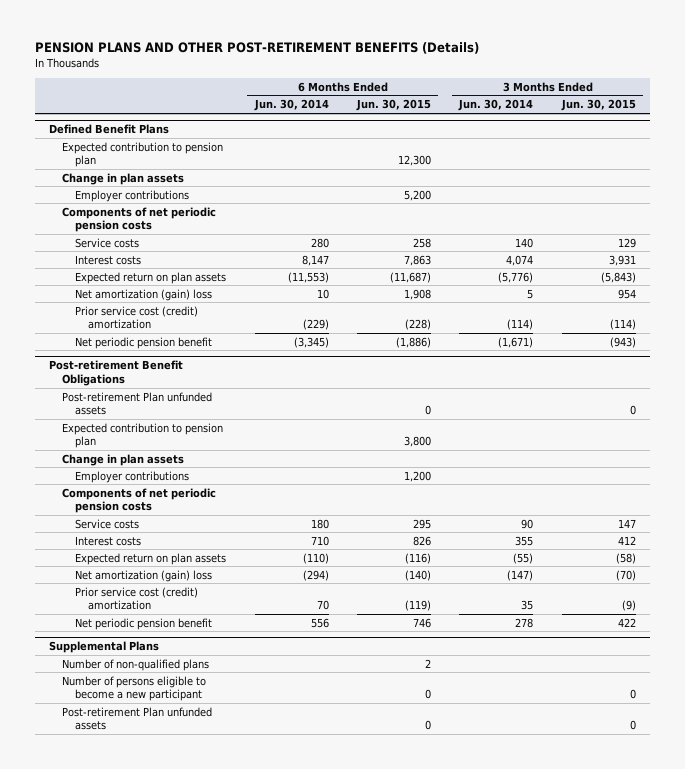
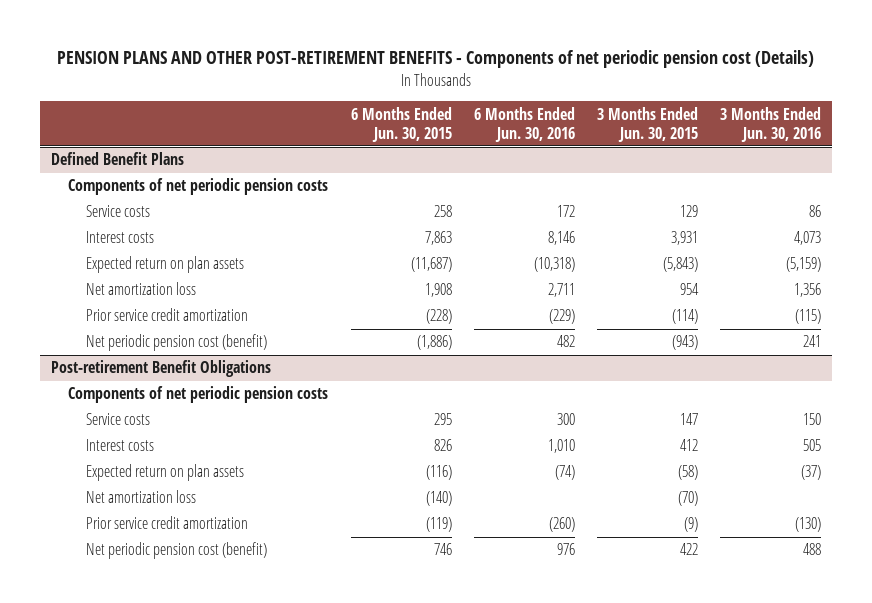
- PENSION PLANS AND OTHER POST-RETIREMENT BENEFITS (Details)
+ PENSION PLANS AND OTHER POST-RETIREMENT BENEFITS - Components of net periodic pension cost (Details)
- | 6 Months Ended Jun. 30, 2014 | 6 Months Ended Jun. 30, 2015 | 3 Months Ended Jun. 30, 2014 | 3 Months Ended Jun. 30, 2015
+ | 6 Months Ended Jun. 30, 2015 | 6 Months Ended Jun. 30, 2016 | 3 Months Ended Jun. 30, 2015 | 3 Months Ended Jun. 30, 2016
@ Defined Benefit Plans
- Expected contribution to pension plan | | 12,300 | |
- Change in plan assets
- Employer contributions | | 5,200 | |
- Net amortization (gain) loss | 10 | 1,908 | 5 | 954
- Prior service cost (credit) amortization | (229) | (228) | (114) | (114)
- Net periodic pension benefit | (3,345) | (1,886) | (1,671) | (943)
+ Net amortization loss | 1,908 | 2,711 | 954 | 1,356
+ Prior service credit amortization | (228) | (229) | (114) | (115)
+ Net periodic pension cost (benefit) | (1,886) | 482 | (943) | 241
@ Post-retirement Benefit Obligations
- Post-retirement Plan unfunded assets | | 0 | | 0
- Expected contribution to pension plan | | 3,800 | |
- Change in plan assets
- Employer contributions | | 1,200 | |
- Net amortization (gain) loss | (294) | (140) | (147) | (70)
- Prior service cost (credit) amortization | 70 | (119) | 35 | (9)
- Net periodic pension benefit | 556 | 746 | 278 | 422
- Supplemental Plans
- Number of non-qualified plans | | 2 | |
- Number of persons eligible to become a new participant | | 0 | | 0
- Post-retirement Plan unfunded assets | | 0 | | 0
@ Post-retirement Benefit Obligations
+ Net amortization loss | (140) | | (70) |
+ Prior service credit amortization | (119) | (260) | (9) | (130)
+ Net periodic pension cost (benefit) | 746 | 976 | 422 | 488

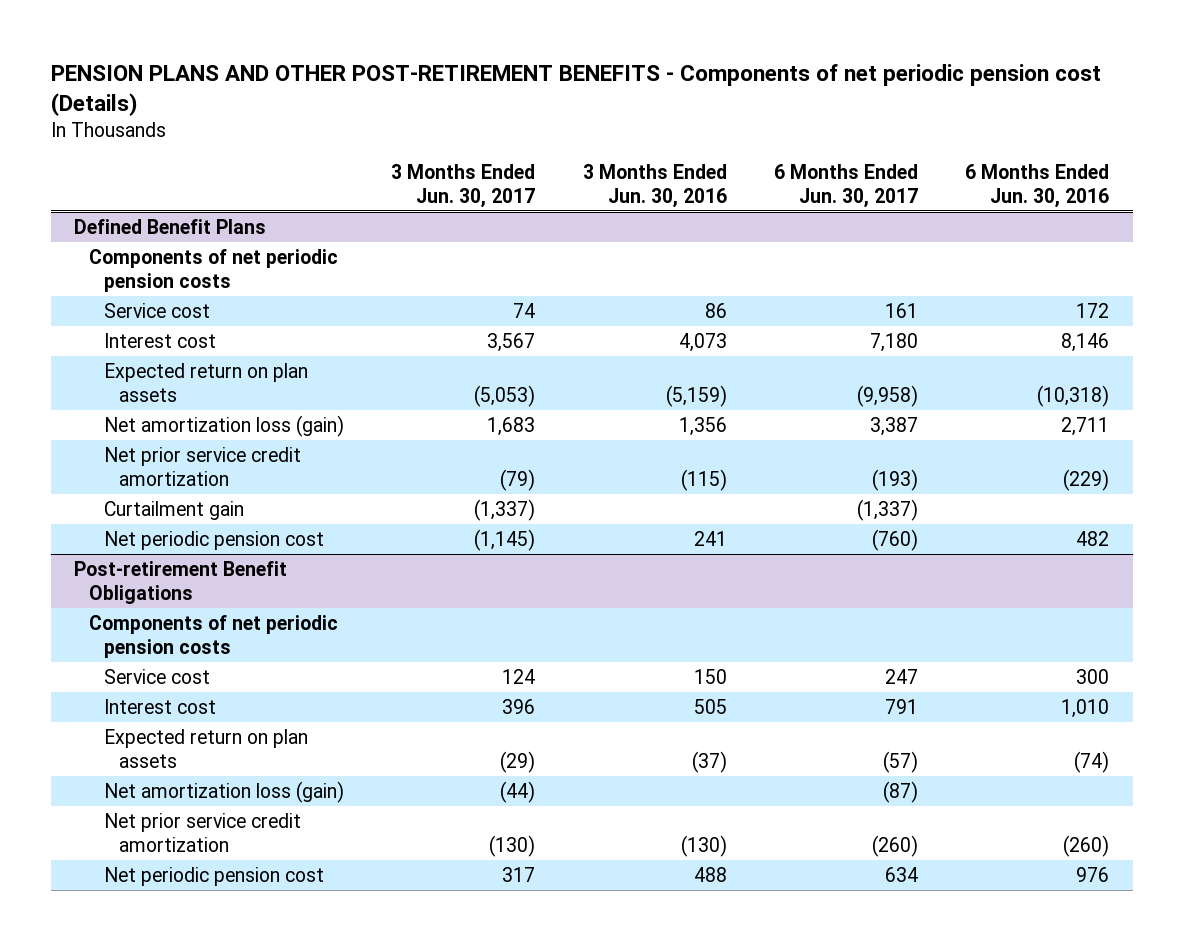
- | 6 Months Ended Jun. 30, 2015 | 6 Months Ended Jun. 30, 2016 | 3 Months Ended Jun. 30, 2015 | 3 Months Ended Jun. 30, 2016
+ | 3 Months Ended Jun. 30, 2017 | 3 Months Ended Jun. 30, 2016 | 6 Months Ended Jun. 30, 2017 | 6 Months Ended Jun. 30, 2016
@ Defined Benefit Plans
- Service costs | 258 | 172 | 129 | 86
- Interest costs | 7,863 | 8,146 | 3,931 | 4,073
+ Service cost | 74 | 86 | 161 | 172
+ Interest cost | 3,567 | 4,073 | 7,180 | 8,146
- Net amortization loss | 1,908 | 2,711 | 954 | 1,356
- Prior service credit amortization | (228) | (229) | (114) | (115)
- Net periodic pension cost (benefit) | (1,886) | 482 | (943) | 241
+ Net amortization loss (gain) | 1,683 | 1,356 | 3,387 | 2,711
+ Net prior service credit amortization | (79) | (115) | (193) | (229)
+ Curtailment gain | (1,337) | | (1,337) |
+ Net periodic pension cost | (1,145) | 241 | (760) | 482
@ Post-retirement Benefit Obligations
- Service costs | 295 | 300 | 147 | 150
- Interest costs | 826 | 1,010 | 412 | 505
+ Service cost | 124 | 150 | 247 | 300
+ Interest cost | 396 | 505 | 791 | 1,010
- Net amortization loss | (140) | | (70) |
- Prior service credit amortization | (119) | (260) | (9) | (130)
- Net periodic pension cost (benefit) | 746 | 976 | 422 | 488
+ Net amortization loss (gain) | (44) | | (87) |
+ Net prior service credit amortization | (130) | (130) | (260) | (260)
+ Net periodic pension cost | 317 | 488 | 634 | 976

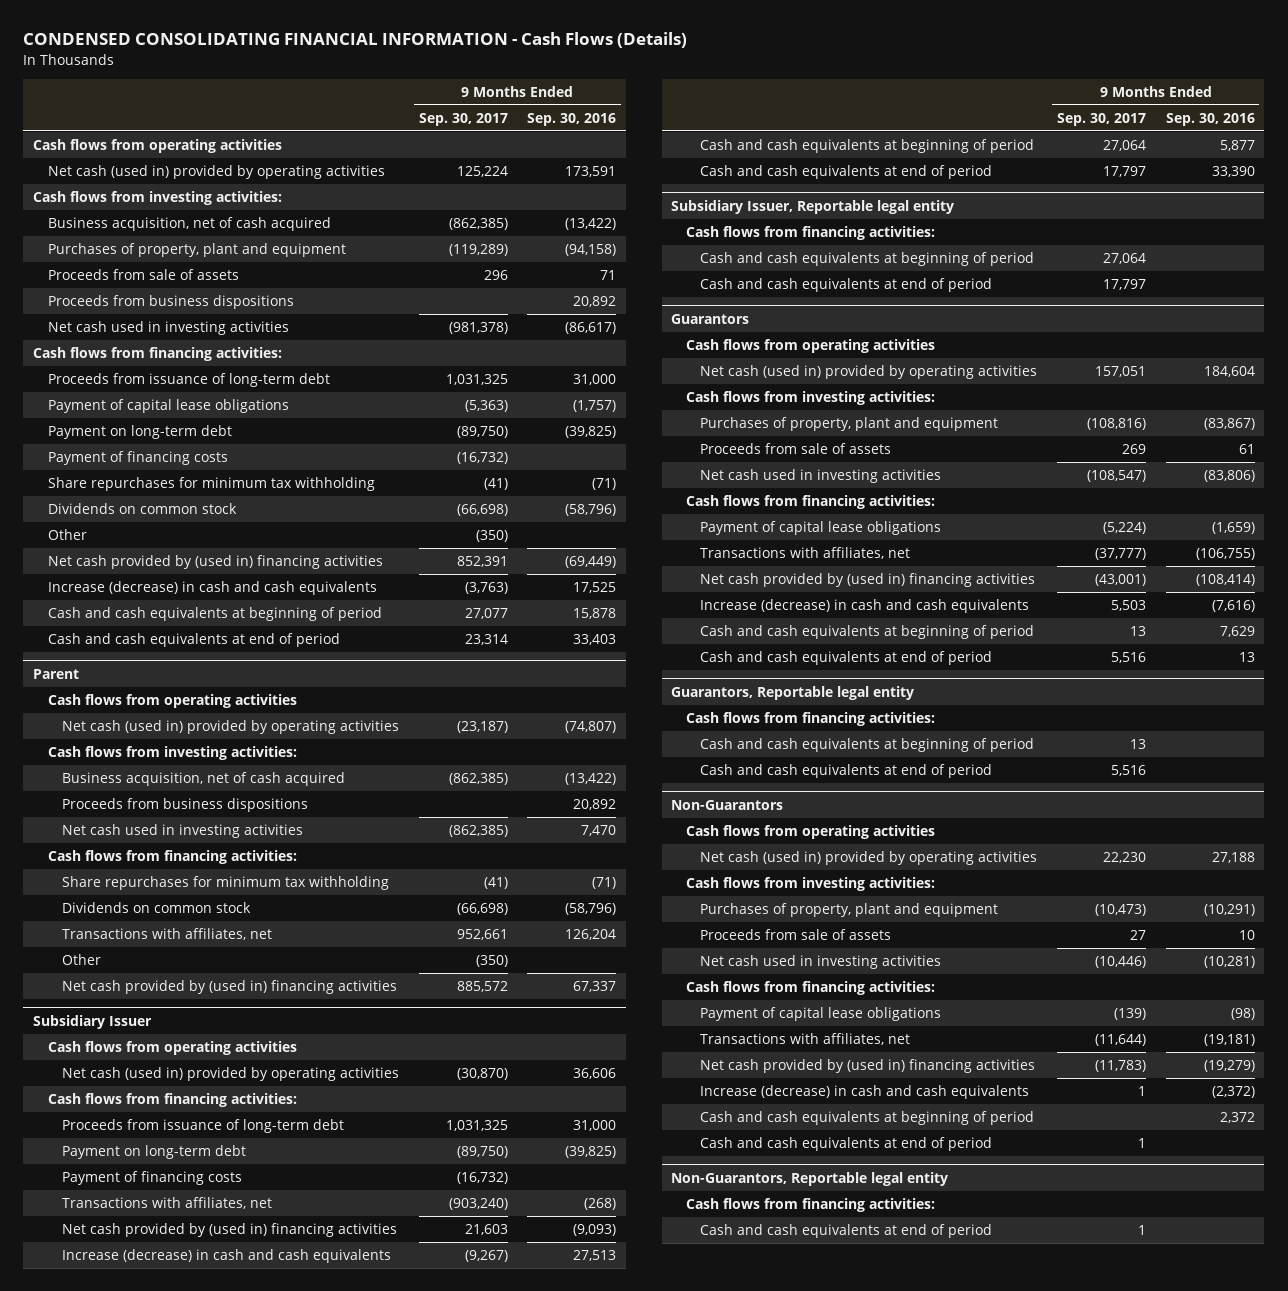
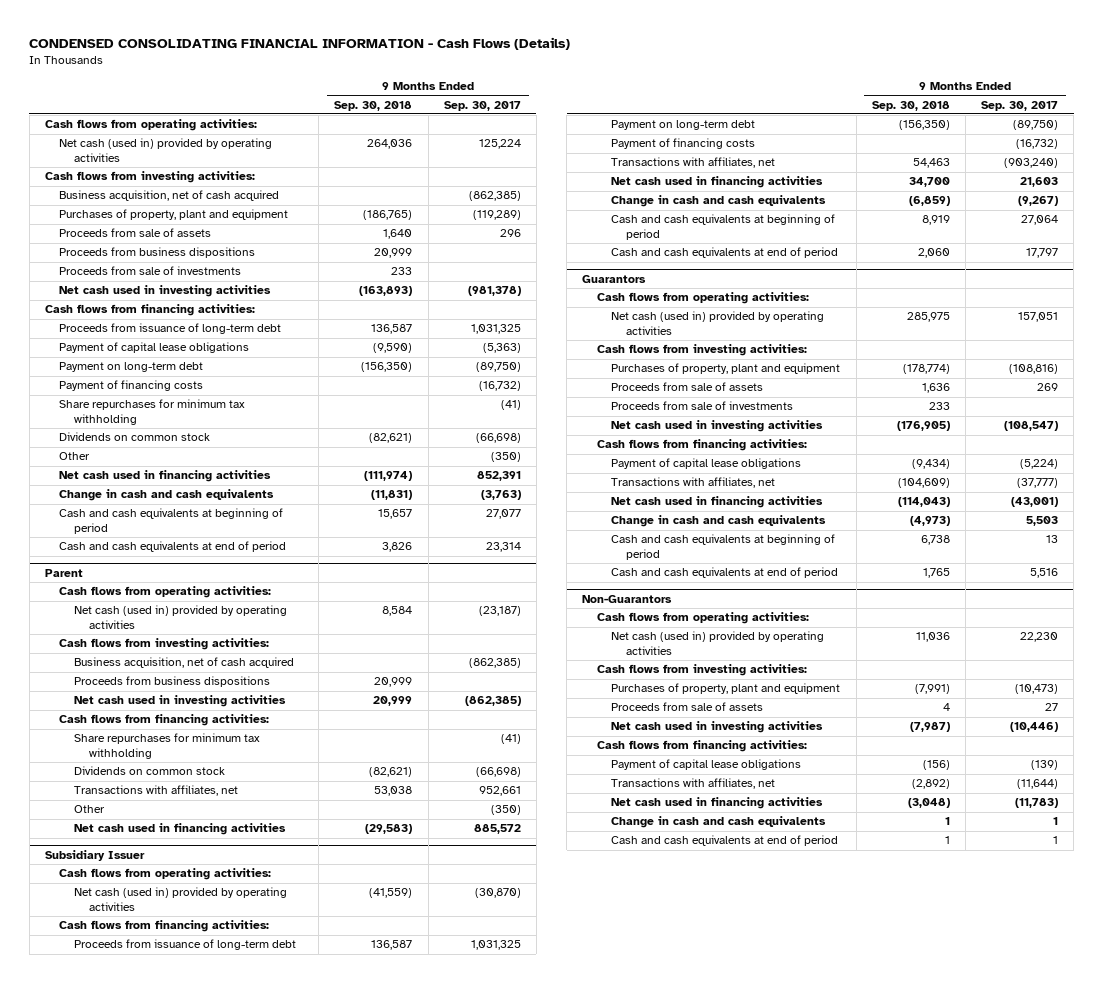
- | 9 Months Ended Sep. 30, 2017 | 9 Months Ended Sep. 30, 2016
+ | 9 Months Ended Sep. 30, 2018 | 9 Months Ended Sep. 30, 2017
- Cash flows from operating activities
+ Cash flows from operating activities:
+ Proceeds from sale of investments | 233 |
- Net cash provided by (used in) financing activities | 852,391 | (69,449)
- Increase (decrease) in cash and cash equivalents | (3,763) | 17,525
+ Net cash used in financing activities | (111,974) | 852,391
+ Change in cash and cash equivalents | (11,831) | (3,763)
@ Parent
- Cash flows from operating activities
+ Cash flows from operating activities:
- Net cash provided by (used in) financing activities | 885,572 | 67,337
+ Net cash used in financing activities | (29,583) | 885,572
@ Subsidiary Issuer
- Cash flows from operating activities
+ Cash flows from operating activities:
- Net cash provided by (used in) financing activities | 21,603 | (9,093)
- Increase (decrease) in cash and cash equivalents | (9,267) | 27,513
- Cash and cash equivalents at beginning of period | 27,064 | 5,877
- Cash and cash equivalents at end of period | 17,797 | 33,390
- Subsidiary Issuer, Reportable legal entity
- Cash flows from financing activities:
@ Subsidiary Issuer
+ Net cash used in financing activities | 34,700 | 21,603
+ Change in cash and cash equivalents | (6,859) | (9,267)
@ Guarantors
- Cash flows from operating activities
+ Cash flows from operating activities:
+ Proceeds from sale of investments | 233 |
- Net cash provided by (used in) financing activities | (43,001) | (108,414)
- Increase (decrease) in cash and cash equivalents | 5,503 | (7,616)
- Cash and cash equivalents at beginning of period | 13 | 7,629
- Cash and cash equivalents at end of period | 5,516 | 13
- Guarantors, Reportable legal entity
- Cash flows from financing activities:
@ Guarantors
+ Net cash used in financing activities | (114,043) | (43,001)
+ Change in cash and cash equivalents | (4,973) | 5,503
@ Non-Guarantors
- Cash flows from operating activities
+ Cash flows from operating activities:
- Net cash provided by (used in) financing activities | (11,783) | (19,279)
- Increase (decrease) in cash and cash equivalents | 1 | (2,372)
- Cash and cash equivalents at beginning of period | | 2,372
- Cash and cash equivalents at end of period | 1 |
- Non-Guarantors, Reportable legal entity
- Cash flows from financing activities:
@ Non-Guarantors
+ Net cash used in financing activities | (3,048) | (11,783)
+ Change in cash and cash equivalents | 1 | 1

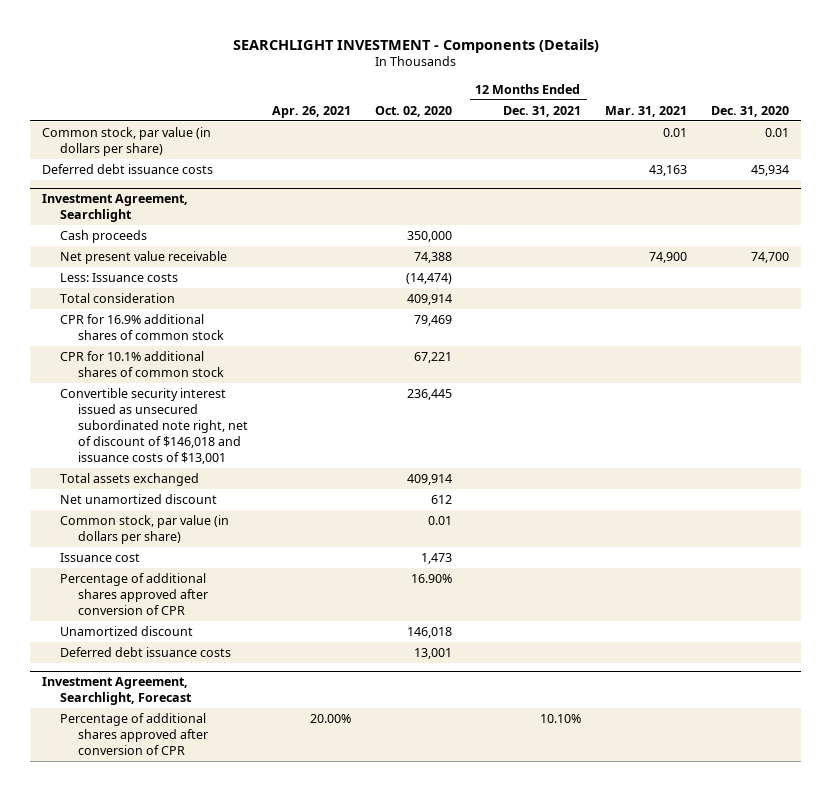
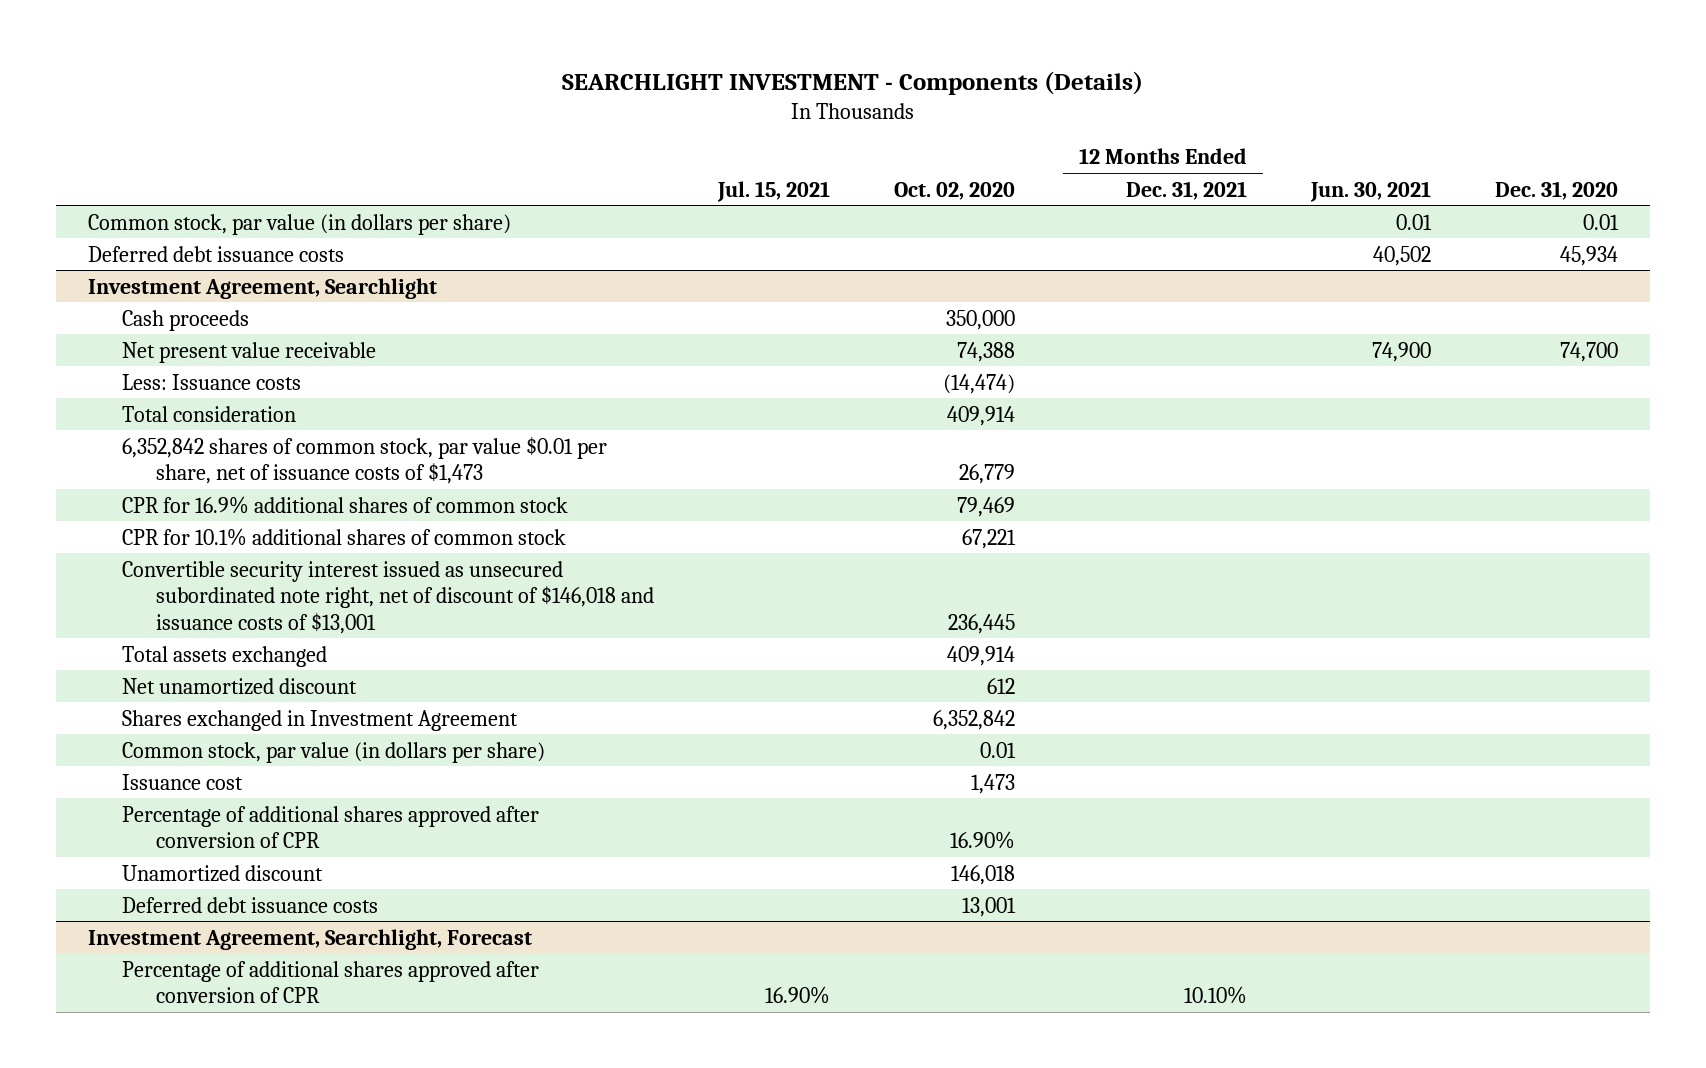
- | Apr. 26, 2021 | Oct. 02, 2020 | 12 Months Ended Dec. 31, 2021 | Mar. 31, 2021 | Dec. 31, 2020
+ | Jul. 15, 2021 | Oct. 02, 2020 | 12 Months Ended Dec. 31, 2021 | Jun. 30, 2021 | Dec. 31, 2020
@ Investment Agreement, Searchlight
+ 6,352,842 shares of common stock, par value $0.01 per share, net of issuance costs of $1,473 | | 26,779 | | |
+ Shares exchanged in Investment Agreement | | 6,352,842 | | |

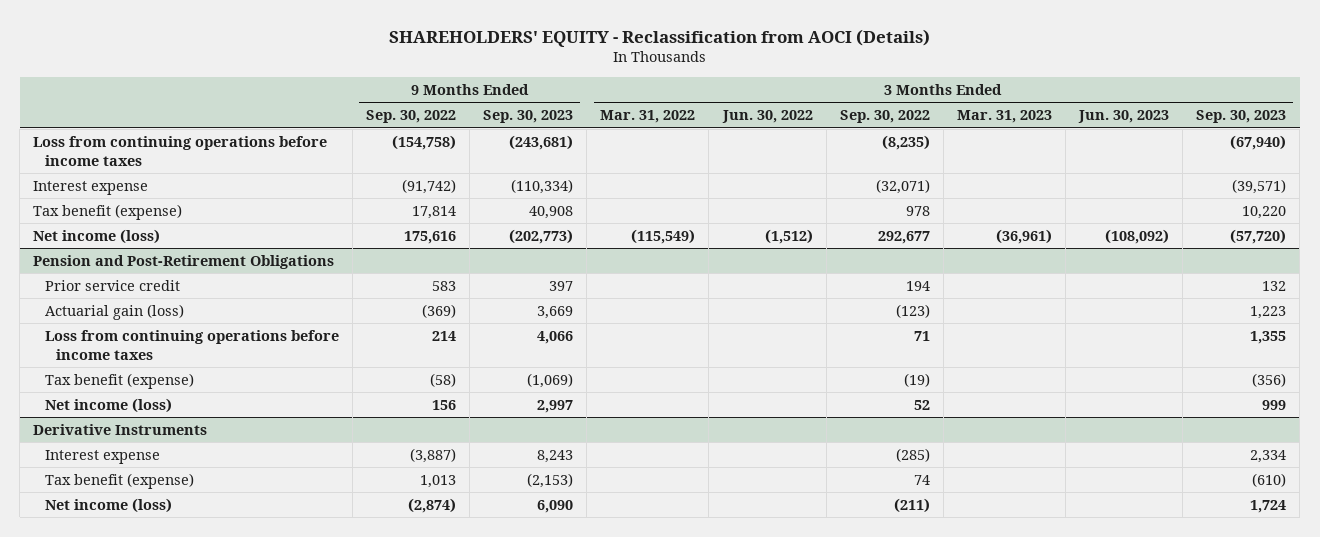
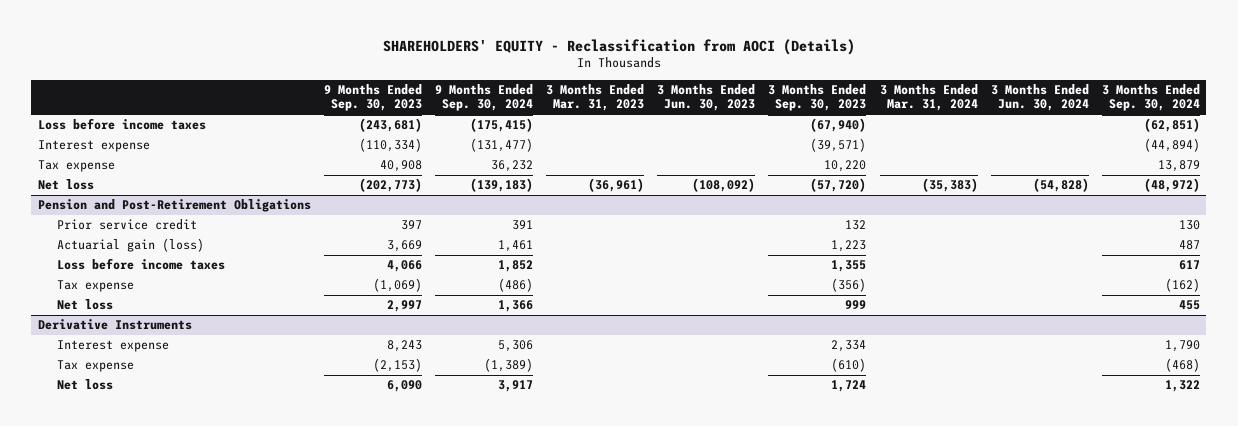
- | 9 Months Ended Sep. 30, 2022 | 9 Months Ended Sep. 30, 2023 | 3 Months Ended Mar. 31, 2022 | 3 Months Ended Jun. 30, 2022 | 3 Months Ended Sep. 30, 2022 | 3 Months Ended Mar. 31, 2023 | 3 Months Ended Jun. 30, 2023 | 3 Months Ended Sep. 30, 2023
+ | 9 Months Ended Sep. 30, 2023 | 9 Months Ended Sep. 30, 2024 | 3 Months Ended Mar. 31, 2023 | 3 Months Ended Jun. 30, 2023 | 3 Months Ended Sep. 30, 2023 | 3 Months Ended Mar. 31, 2024 | 3 Months Ended Jun. 30, 2024 | 3 Months Ended Sep. 30, 2024
- Loss from continuing operations before income taxes | (154,758) | (243,681) | | | (8,235) | | | (67,940)
+ Loss before income taxes | (243,681) | (175,415) | | | (67,940) | | | (62,851)
- Tax benefit (expense) | 17,814 | 40,908 | | | 978 | | | 10,220
- Net income (loss) | 175,616 | (202,773) | (115,549) | (1,512) | 292,677 | (36,961) | (108,092) | (57,720)
+ Tax expense | 40,908 | 36,232 | | | 10,220 | | | 13,879
+ Net loss | (202,773) | (139,183) | (36,961) | (108,092) | (57,720) | (35,383) | (54,828) | (48,972)
@ Pension and Post-Retirement Obligations
- Loss from continuing operations before income taxes | 214 | 4,066 | | | 71 | | | 1,355
- Tax benefit (expense) | (58) | (1,069) | | | (19) | | | (356)
- Net income (loss) | 156 | 2,997 | | | 52 | | | 999
+ Loss before income taxes | 4,066 | 1,852 | | | 1,355 | | | 617
+ Tax expense | (1,069) | (486) | | | (356) | | | (162)
+ Net loss | 2,997 | 1,366 | | | 999 | | | 455
@ Derivative Instruments
- Tax benefit (expense) | 1,013 | (2,153) | | | 74 | | | (610)
- Net income (loss) | (2,874) | 6,090 | | | (211) | | | 1,724
+ Tax expense | (2,153) | (1,389) | | | (610) | | | (468)
+ Net loss | 6,090 | 3,917 | | | 1,724 | | | 1,322

